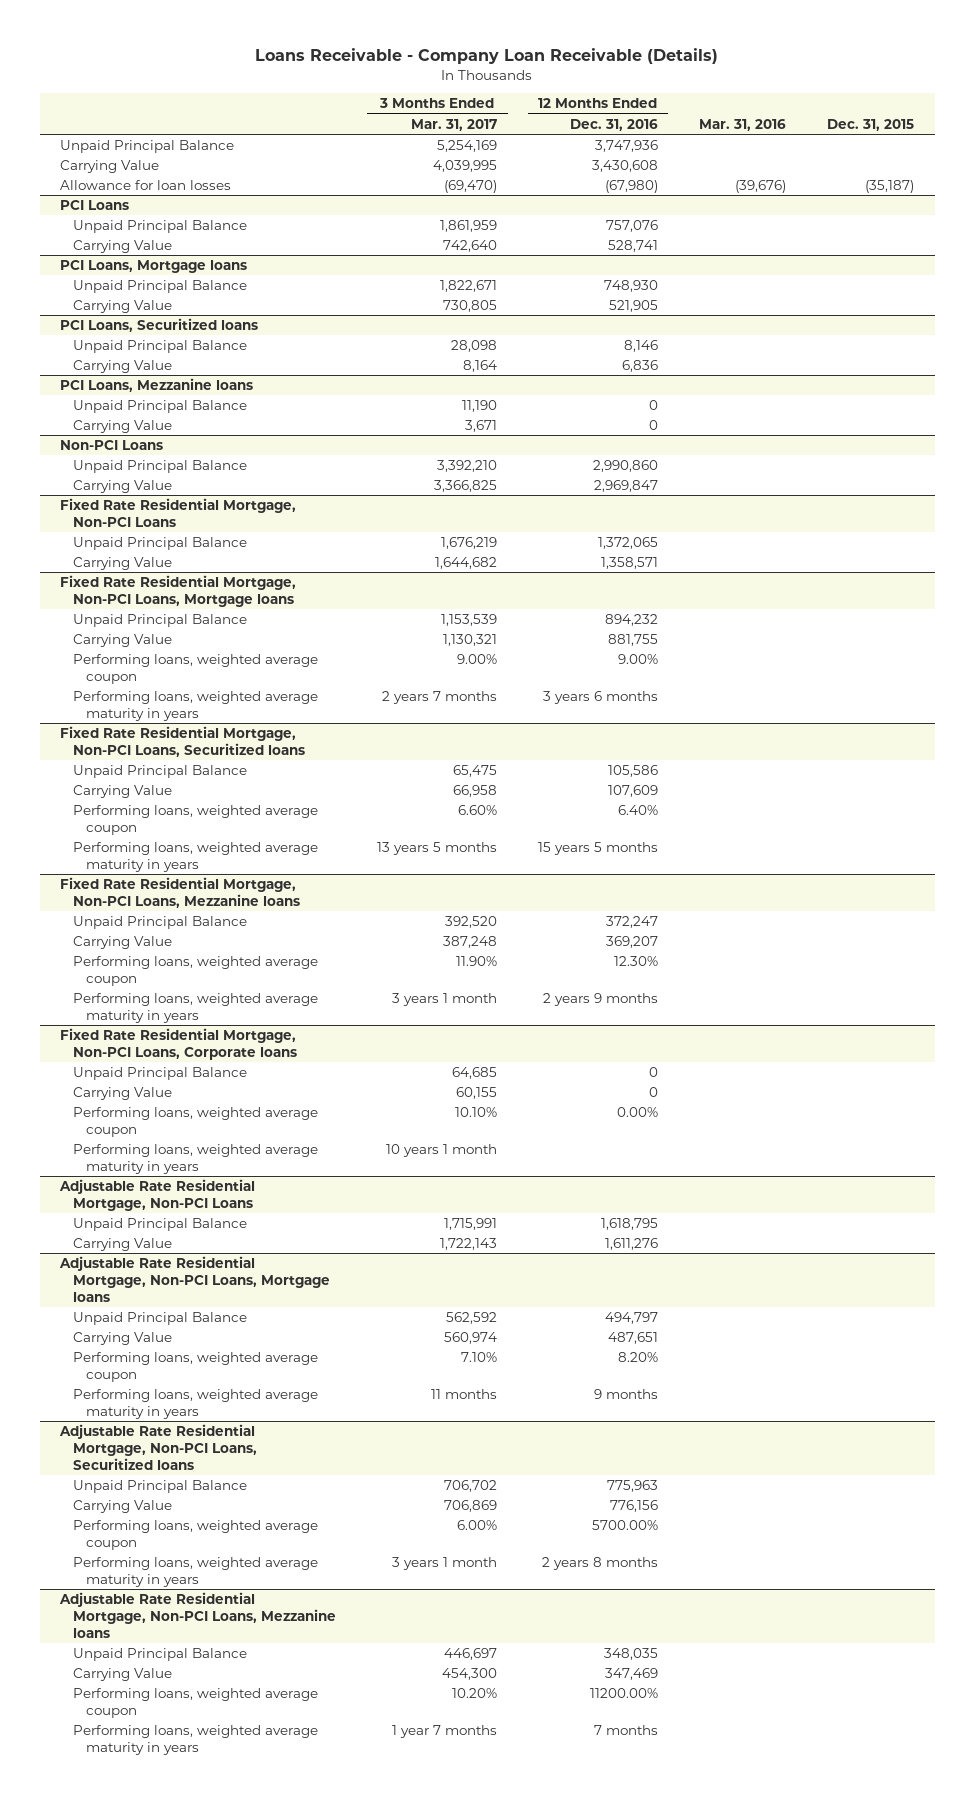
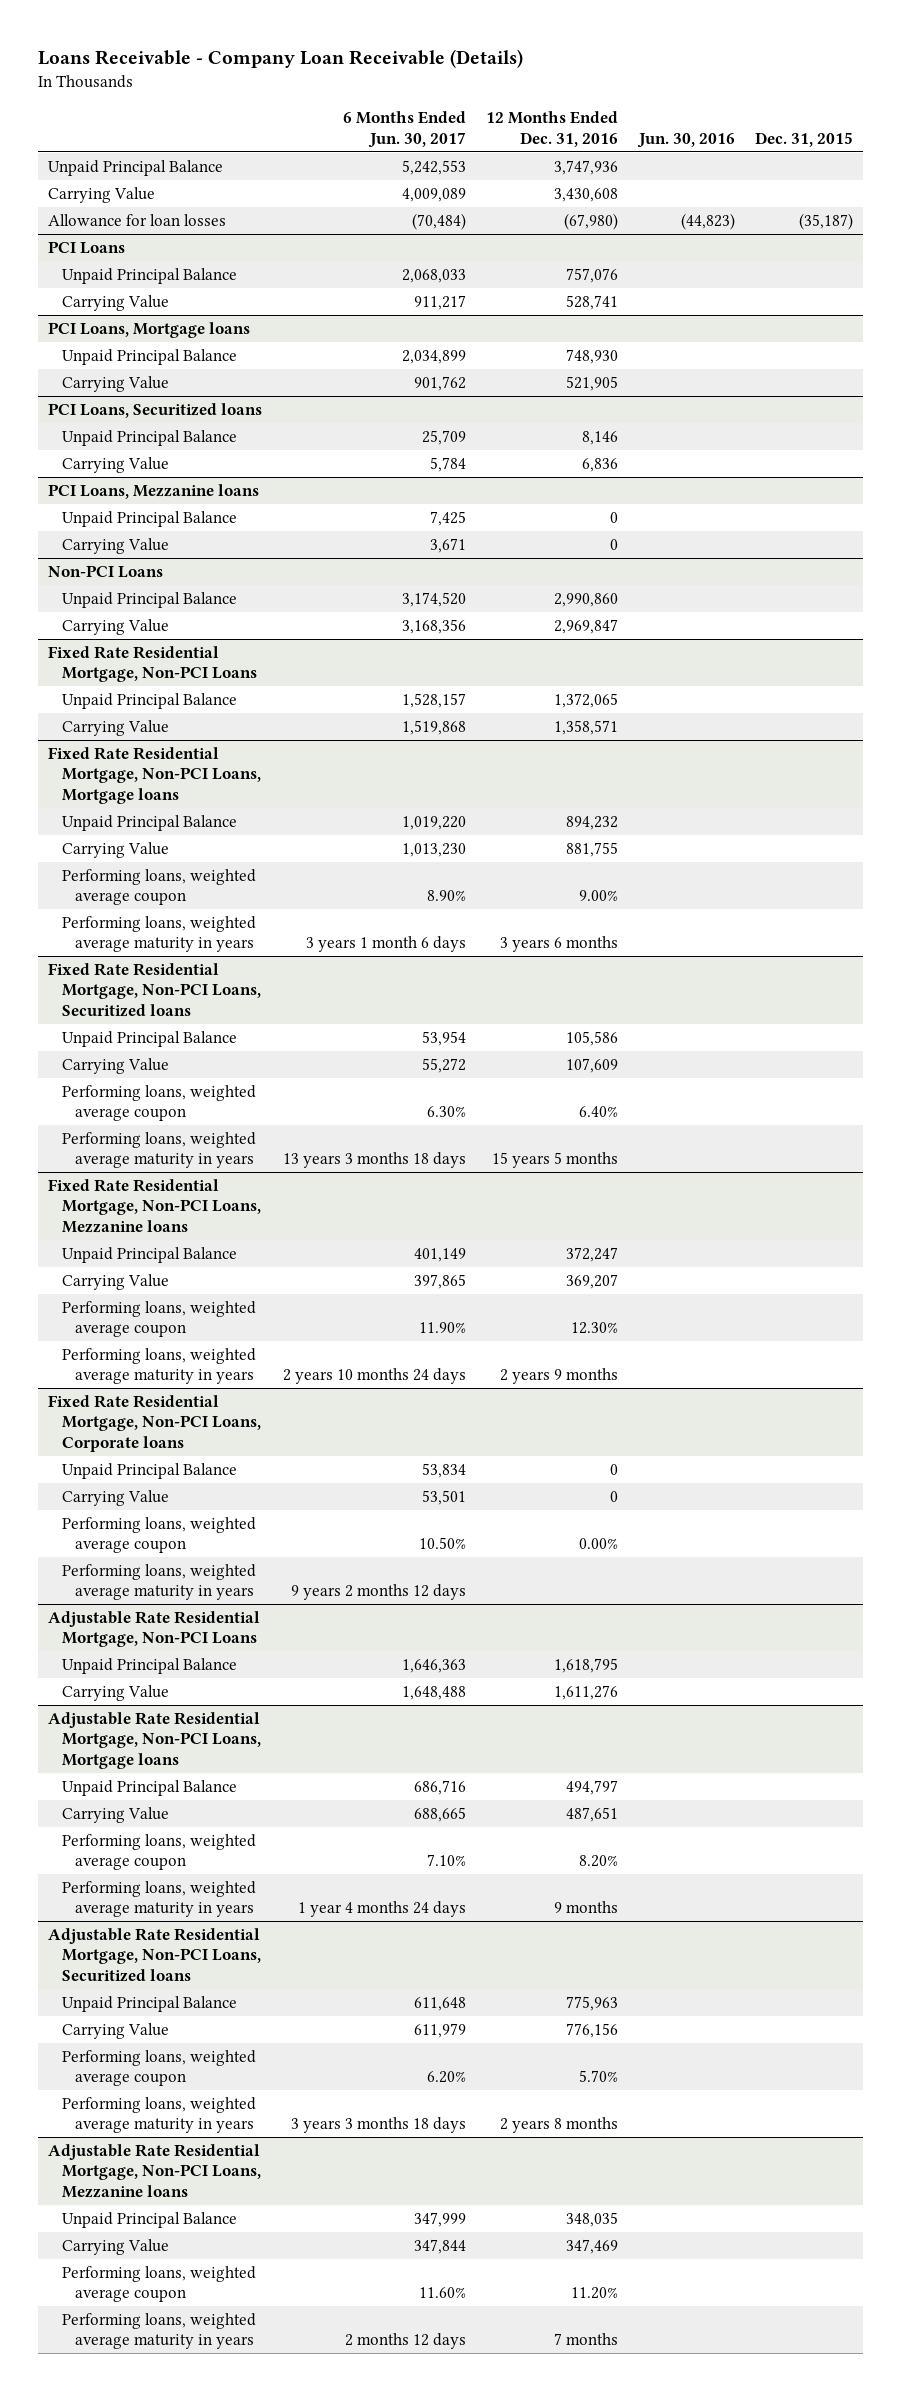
- | 3 Months Ended Mar. 31, 2017 | 12 Months Ended Dec. 31, 2016 | Mar. 31, 2016 | Dec. 31, 2015
+ | 6 Months Ended Jun. 30, 2017 | 12 Months Ended Dec. 31, 2016 | Jun. 30, 2016 | Dec. 31, 2015
@ Adjustable Rate Residential Mortgage, Non-PCI Loans, Securitized loans
- Performing loans, weighted average coupon | 6.00% | 5700.00% | |
+ Performing loans, weighted average coupon | 6.20% | 5.70% | |
@ Adjustable Rate Residential Mortgage, Non-PCI Loans, Mezzanine loans
- Performing loans, weighted average coupon | 10.20% | 11200.00% | |
+ Performing loans, weighted average coupon | 11.60% | 11.20% | |

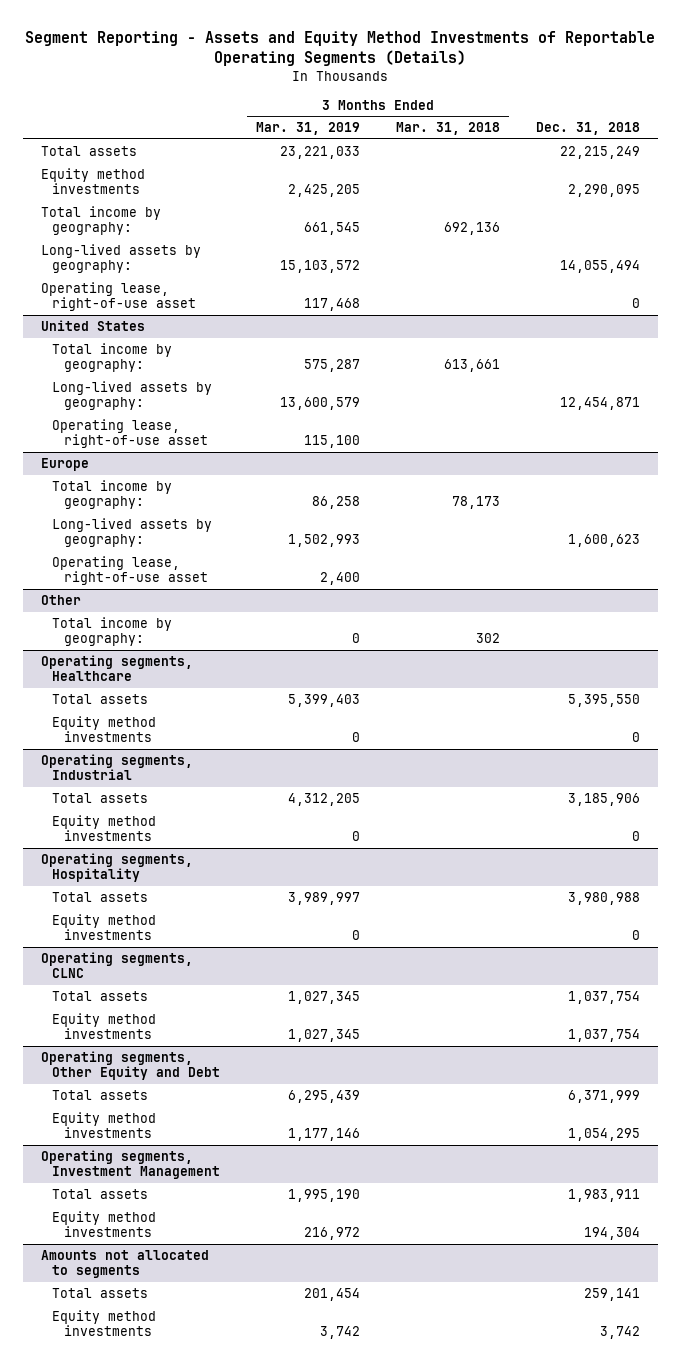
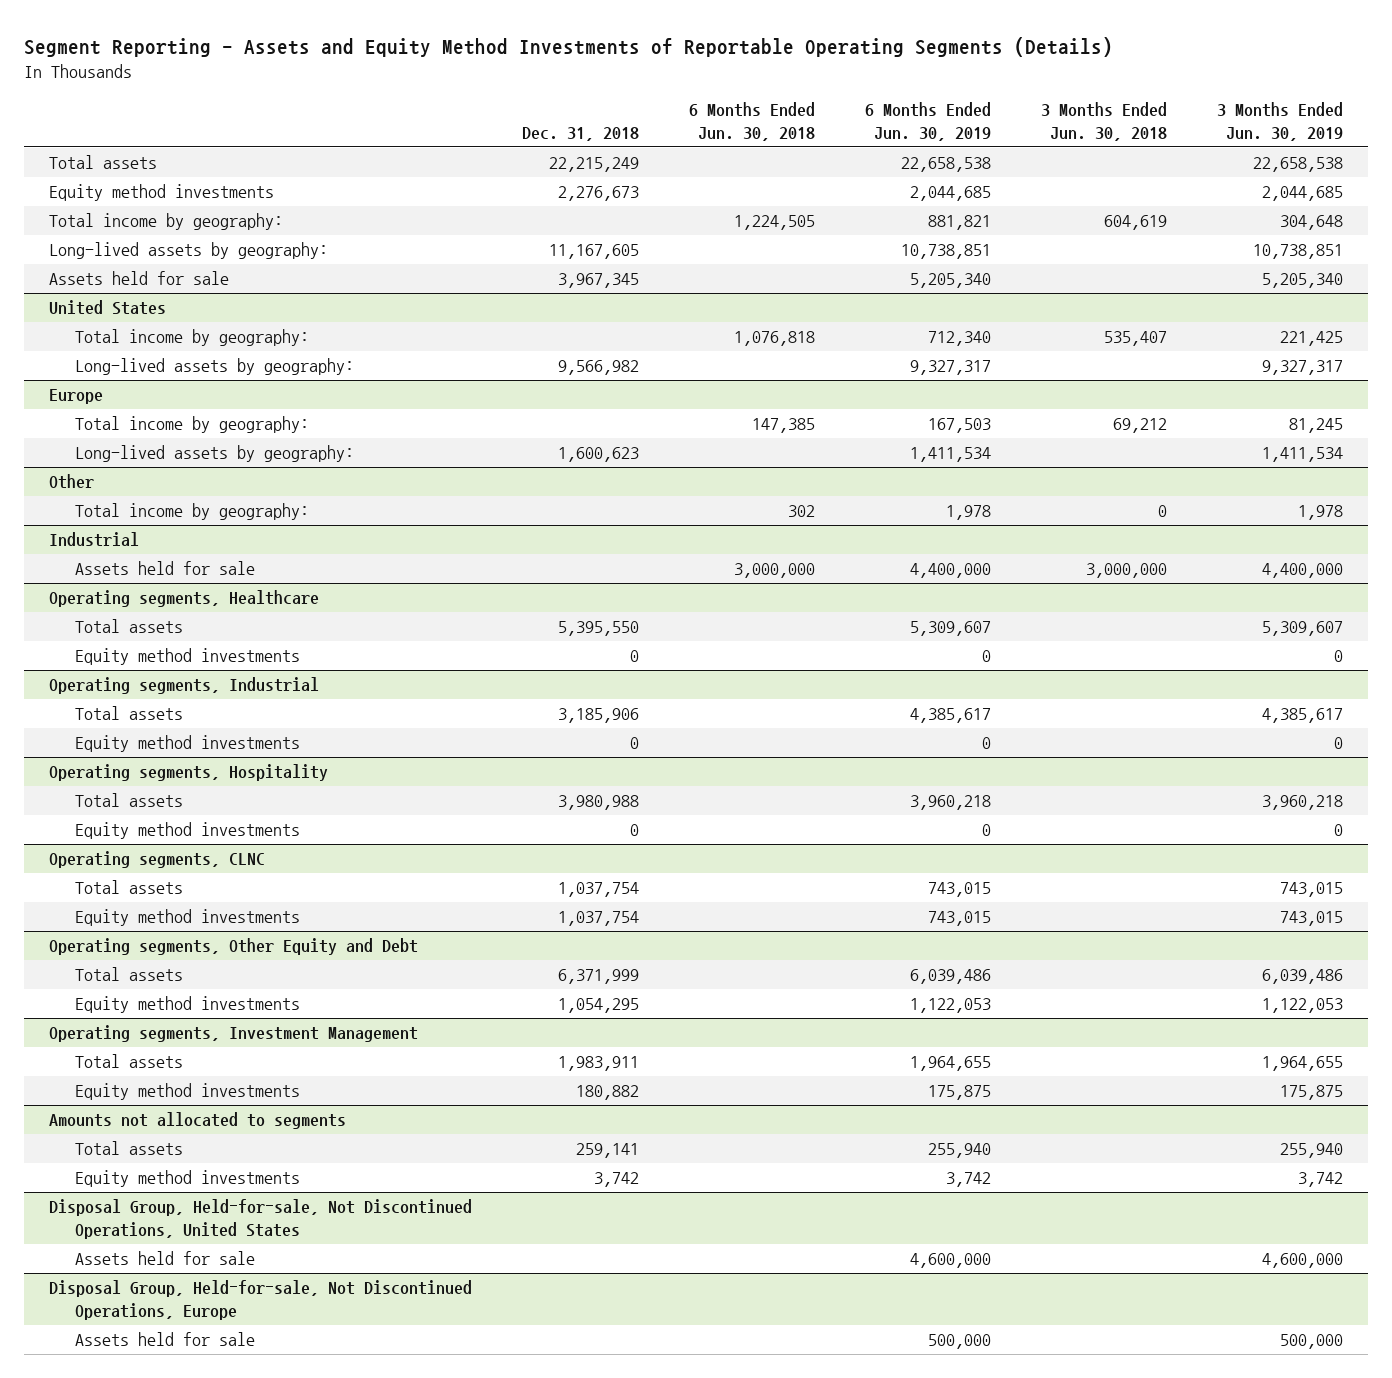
- | 3 Months Ended Mar. 31, 2019 | 3 Months Ended Mar. 31, 2018 | Dec. 31, 2018
+ | Dec. 31, 2018 | 6 Months Ended Jun. 30, 2018 | 6 Months Ended Jun. 30, 2019 | 3 Months Ended Jun. 30, 2018 | 3 Months Ended Jun. 30, 2019
- Equity method investments | 2,425,205 | | 2,290,095
+ Equity method investments | 2,276,673 | | 2,044,685 | | 2,044,685
- Long-lived assets by geography: | 15,103,572 | | 14,055,494
- Operating lease, right-of-use asset | 117,468 | | 0
+ Long-lived assets by geography: | 11,167,605 | | 10,738,851 | | 10,738,851
+ Assets held for sale | 3,967,345 | | 5,205,340 | | 5,205,340
@ United States
- Long-lived assets by geography: | 13,600,579 | | 12,454,871
- Operating lease, right-of-use asset | 115,100 | |
+ Long-lived assets by geography: | 9,566,982 | | 9,327,317 | | 9,327,317
@ Europe
- Operating lease, right-of-use asset | 2,400 | |
+ Industrial
+ Assets held for sale | | 3,000,000 | 4,400,000 | 3,000,000 | 4,400,000
@ Operating segments, Investment Management
- Equity method investments | 216,972 | | 194,304
+ Equity method investments | 180,882 | | 175,875 | | 175,875
+ Disposal Group, Held-for-sale, Not Discontinued Operations, United States
+ Assets held for sale | | | 4,600,000 | | 4,600,000
+ Disposal Group, Held-for-sale, Not Discontinued Operations, Europe
+ Assets held for sale | | | 500,000 | | 500,000

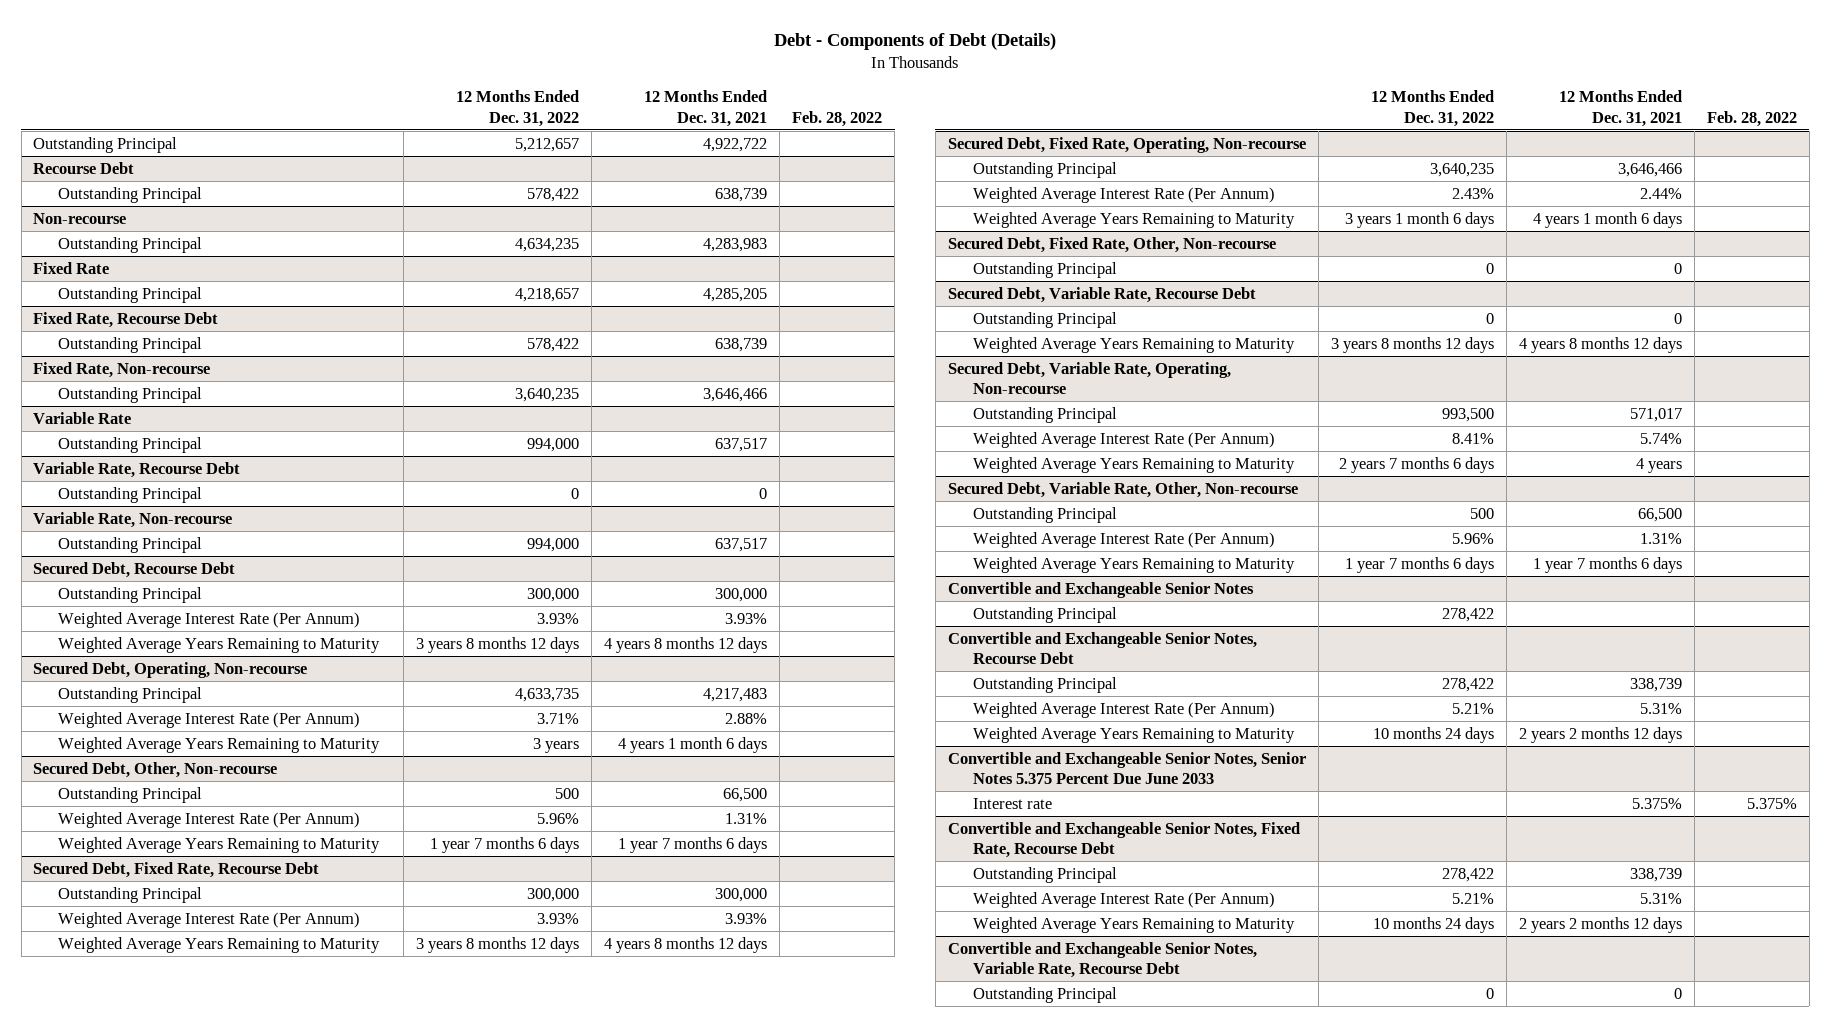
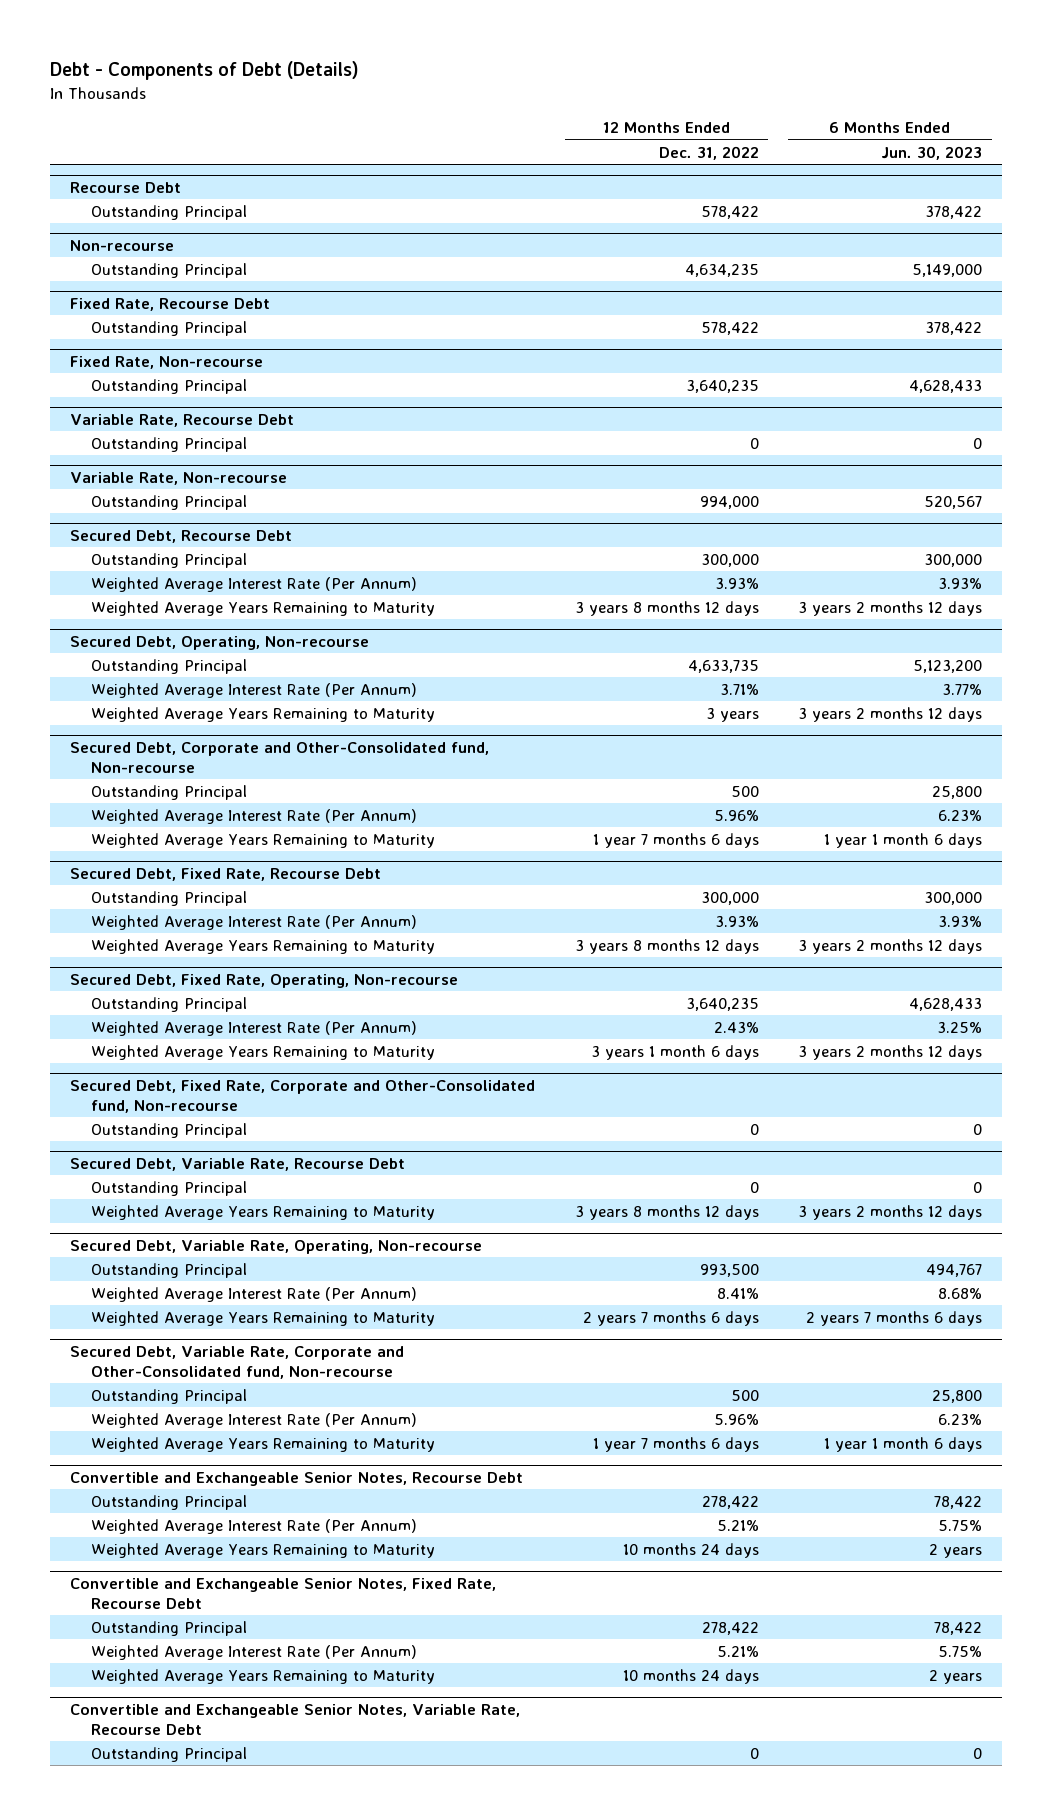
- | 12 Months Ended Dec. 31, 2022 | 12 Months Ended Dec. 31, 2021 | Feb. 28, 2022
+ | 12 Months Ended Dec. 31, 2022 | 6 Months Ended Jun. 30, 2023
- Outstanding Principal | 5,212,657 | 4,922,722 |
- Fixed Rate
- Outstanding Principal | 4,218,657 | 4,285,205 |
- Variable Rate
- Outstanding Principal | 994,000 | 637,517 |
- Secured Debt, Other, Non-recourse
+ Secured Debt, Corporate and Other-Consolidated fund, Non-recourse
- Secured Debt, Fixed Rate, Other, Non-recourse
+ Secured Debt, Fixed Rate, Corporate and Other-Consolidated fund, Non-recourse
- Secured Debt, Variable Rate, Other, Non-recourse
+ Secured Debt, Variable Rate, Corporate and Other-Consolidated fund, Non-recourse
- Convertible and Exchangeable Senior Notes
- Outstanding Principal | 278,422 | |
- Convertible and Exchangeable Senior Notes, Senior Notes 5.375 Percent Due June 2033
- Interest rate | | 5.375% | 5.375%

